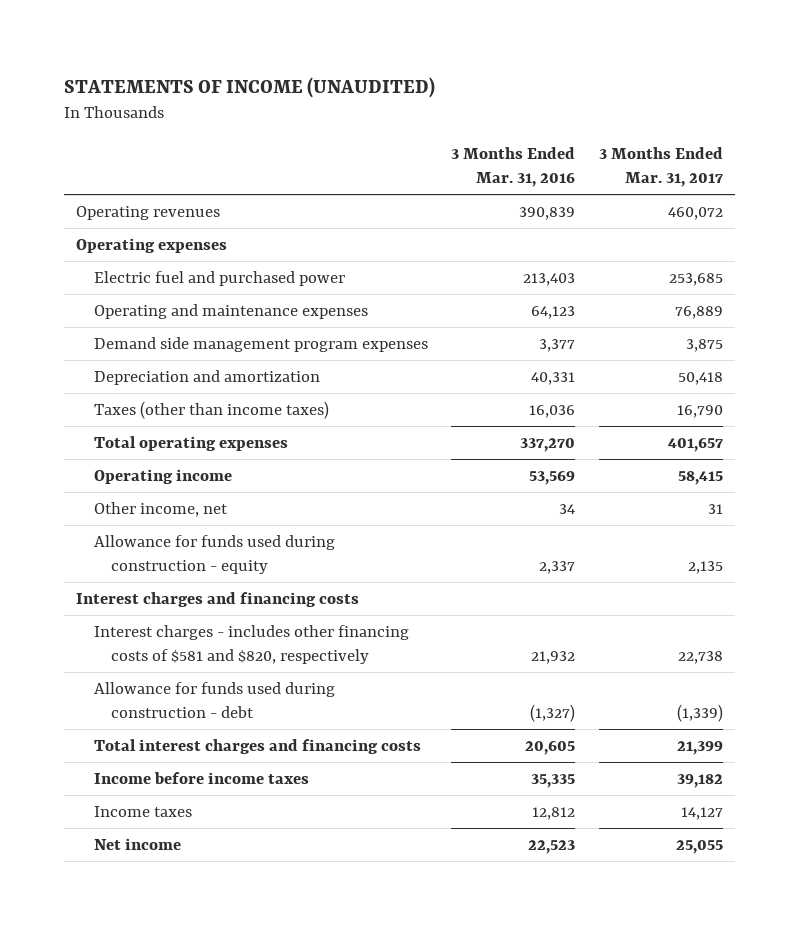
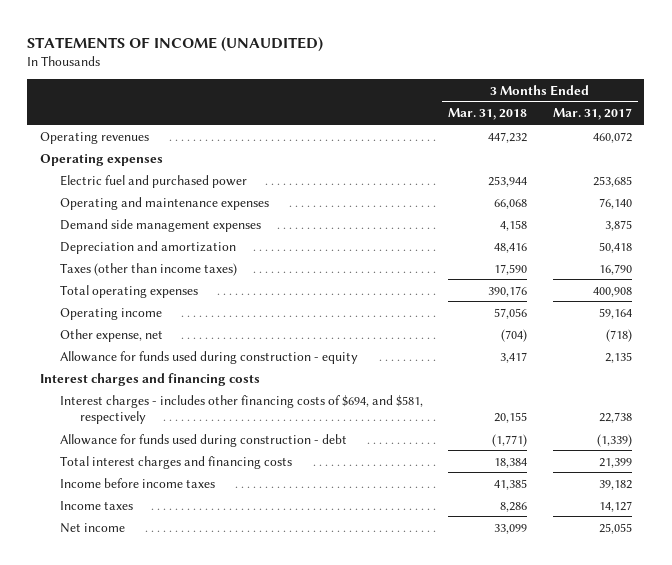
- | 3 Months Ended Mar. 31, 2016 | 3 Months Ended Mar. 31, 2017
+ | 3 Months Ended Mar. 31, 2018 | 3 Months Ended Mar. 31, 2017
- Operating and maintenance expenses | 64,123 | 76,889
- Demand side management program expenses | 3,377 | 3,875
+ Operating and maintenance expenses | 66,068 | 76,140
+ Demand side management expenses | 4,158 | 3,875
- Total operating expenses | 337,270 | 401,657
- Operating income | 53,569 | 58,415
- Other income, net | 34 | 31
+ Total operating expenses | 390,176 | 400,908
+ Operating income | 57,056 | 59,164
+ Other expense, net | (704) | (718)
- Interest charges - includes other financing costs of $581 and $820, respectively | 21,932 | 22,738
+ Interest charges - includes other financing costs of $694, and $581, respectively | 20,155 | 22,738

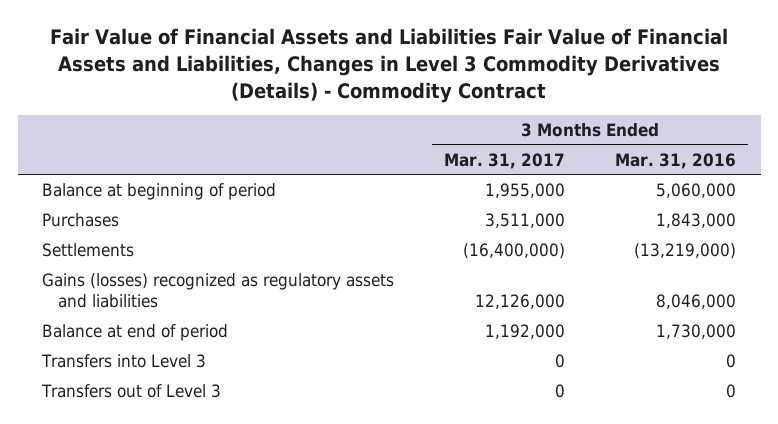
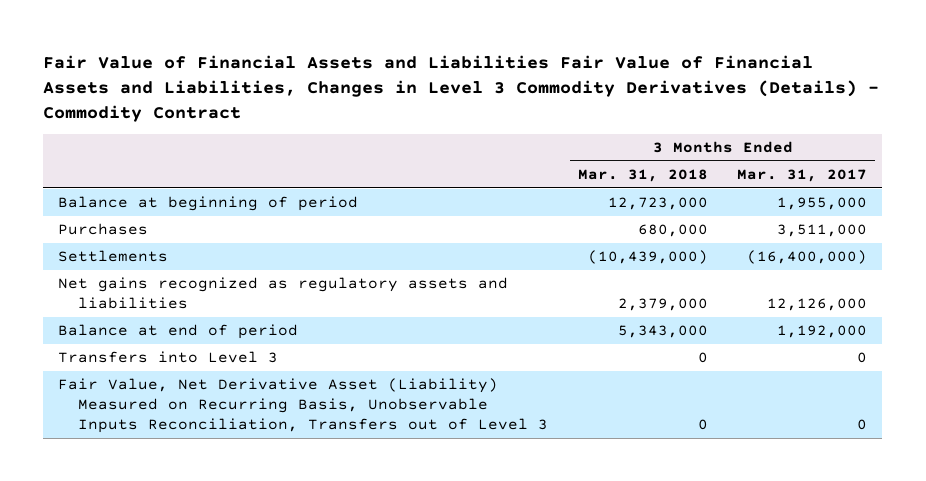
- | 3 Months Ended Mar. 31, 2017 | 3 Months Ended Mar. 31, 2016
+ | 3 Months Ended Mar. 31, 2018 | 3 Months Ended Mar. 31, 2017
- Gains (losses) recognized as regulatory assets and liabilities | 12,126,000 | 8,046,000
+ Net gains recognized as regulatory assets and liabilities | 2,379,000 | 12,126,000
- Transfers out of Level 3 | 0 | 0
+ Fair Value, Net Derivative Asset (Liability) Measured on Recurring Basis, Unobservable Inputs Reconciliation, Transfers out of Level 3 | 0 | 0

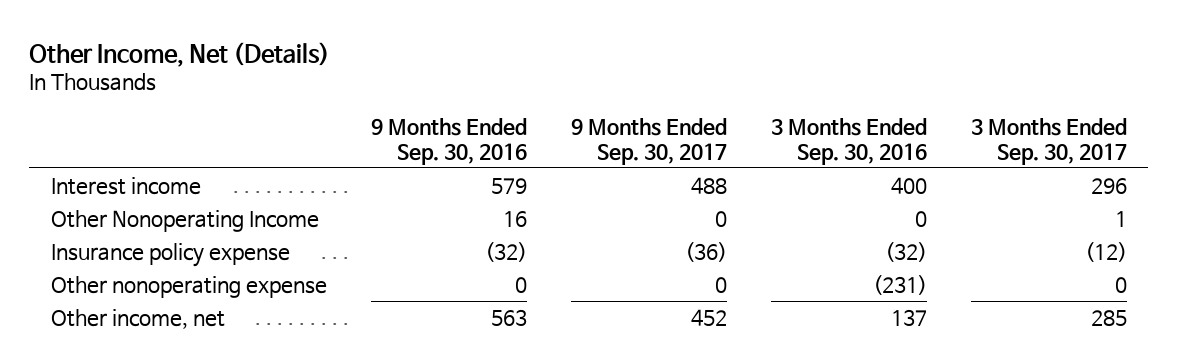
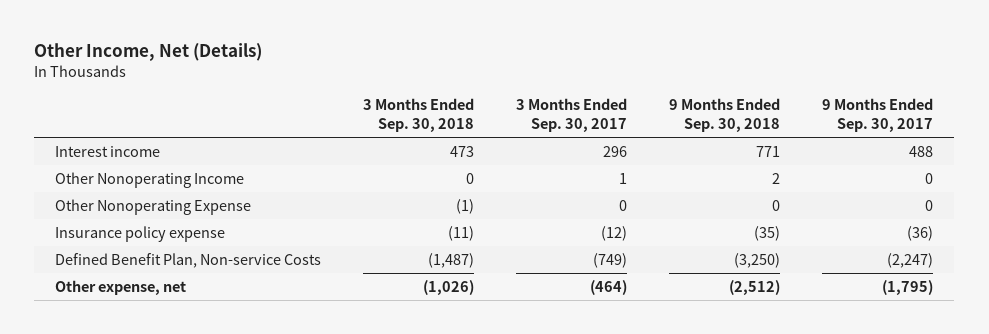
- | 9 Months Ended Sep. 30, 2016 | 9 Months Ended Sep. 30, 2017 | 3 Months Ended Sep. 30, 2016 | 3 Months Ended Sep. 30, 2017
+ | 3 Months Ended Sep. 30, 2018 | 3 Months Ended Sep. 30, 2017 | 9 Months Ended Sep. 30, 2018 | 9 Months Ended Sep. 30, 2017
+ Other Nonoperating Expense | (1) | 0 | 0 | 0
- Other nonoperating expense | 0 | 0 | (231) | 0
- Other income, net | 563 | 452 | 137 | 285
+ Defined Benefit Plan, Non-service Costs | (1,487) | (749) | (3,250) | (2,247)
+ Other expense, net | (1,026) | (464) | (2,512) | (1,795)

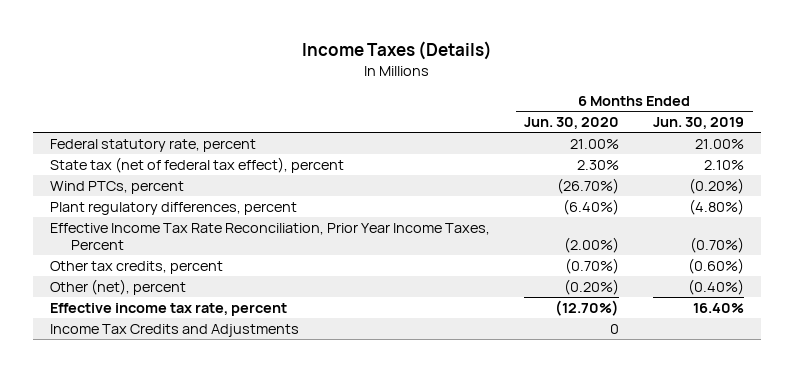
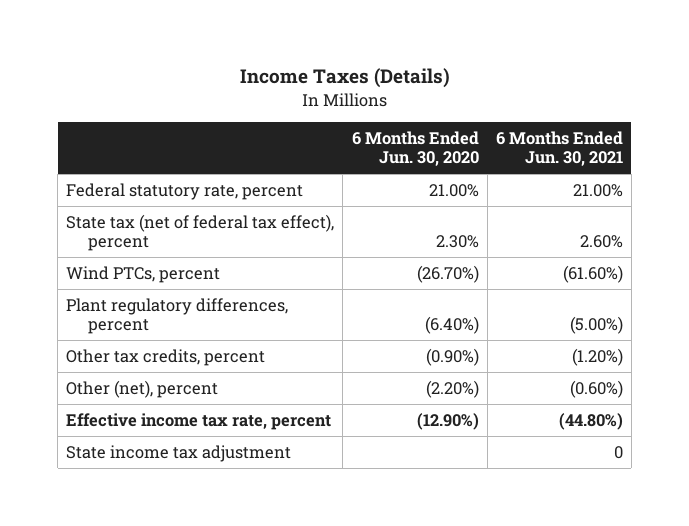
- | 6 Months Ended Jun. 30, 2020 | 6 Months Ended Jun. 30, 2019
+ | 6 Months Ended Jun. 30, 2020 | 6 Months Ended Jun. 30, 2021
- Effective Income Tax Rate Reconciliation, Prior Year Income Taxes, Percent | (2.00%) | (0.70%)
- Other tax credits, percent | (0.70%) | (0.60%)
- Other (net), percent | (0.20%) | (0.40%)
- Effective income tax rate, percent | (12.70%) | 16.40%
- Income Tax Credits and Adjustments | 0 |
+ Other tax credits, percent | (0.90%) | (1.20%)
+ Other (net), percent | (2.20%) | (0.60%)
+ Effective income tax rate, percent | (12.90%) | (44.80%)
+ State income tax adjustment | | 0

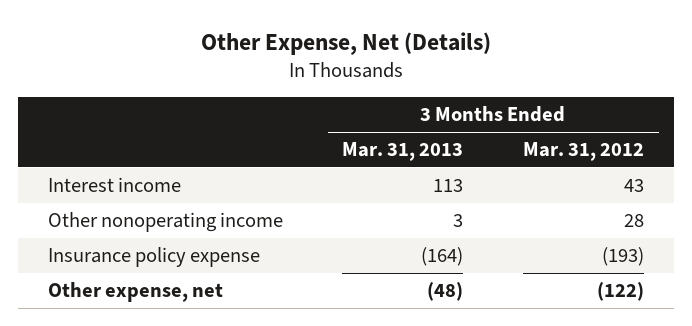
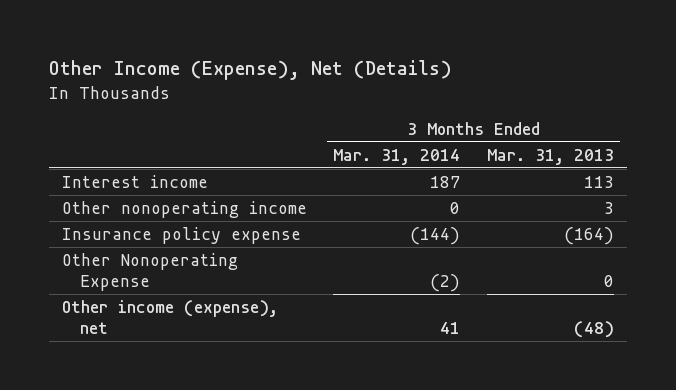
- Other Expense, Net (Details)
+ Other Income (Expense), Net (Details)
- | 3 Months Ended Mar. 31, 2013 | 3 Months Ended Mar. 31, 2012
+ | 3 Months Ended Mar. 31, 2014 | 3 Months Ended Mar. 31, 2013
- Other expense, net | (48) | (122)
+ Other Nonoperating Expense | (2) | 0
+ Other income (expense), net | 41 | (48)

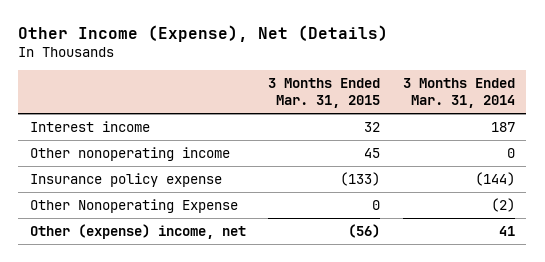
- | 3 Months Ended Mar. 31, 2014 | 3 Months Ended Mar. 31, 2013
+ | 3 Months Ended Mar. 31, 2015 | 3 Months Ended Mar. 31, 2014
- Other income (expense), net | 41 | (48)
+ Other (expense) income, net | (56) | 41

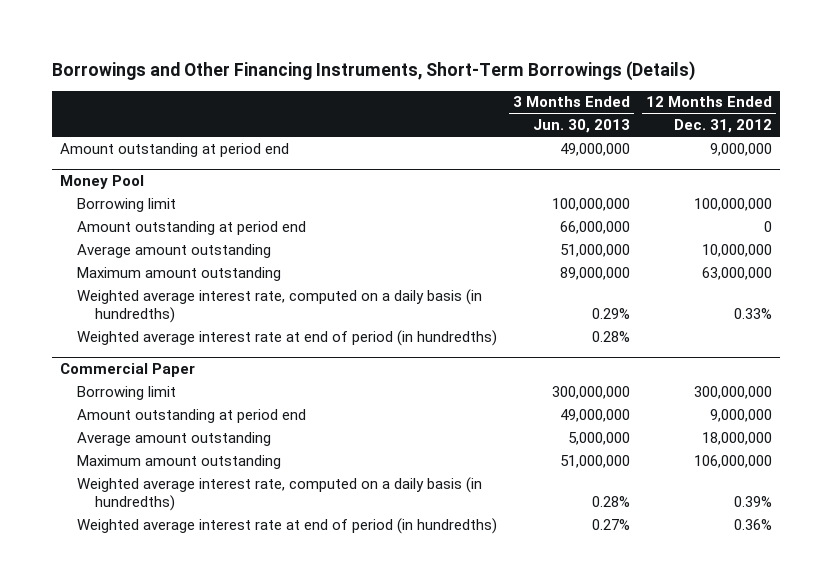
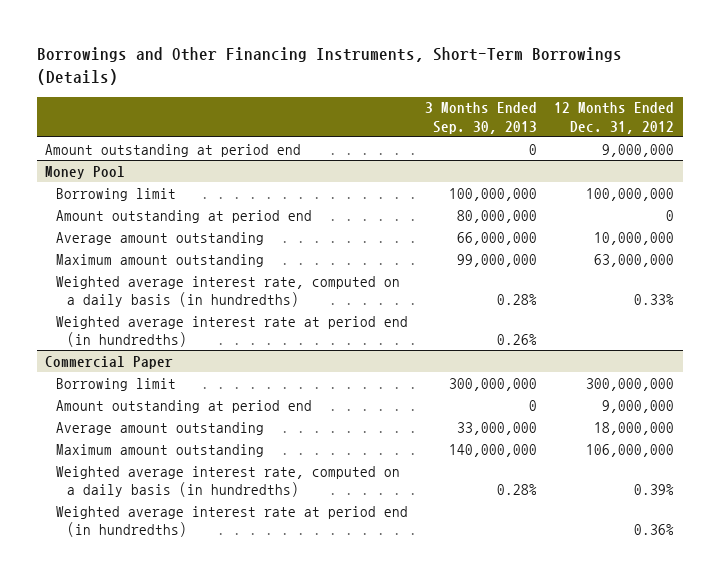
- | 3 Months Ended Jun. 30, 2013 | 12 Months Ended Dec. 31, 2012
+ | 3 Months Ended Sep. 30, 2013 | 12 Months Ended Dec. 31, 2012
@ Money Pool
- Weighted average interest rate at end of period (in hundredths) | 0.28% |
+ Weighted average interest rate at period end (in hundredths) | 0.26% |
@ Commercial Paper
- Weighted average interest rate at end of period (in hundredths) | 0.27% | 0.36%
+ Weighted average interest rate at period end (in hundredths) | | 0.36%

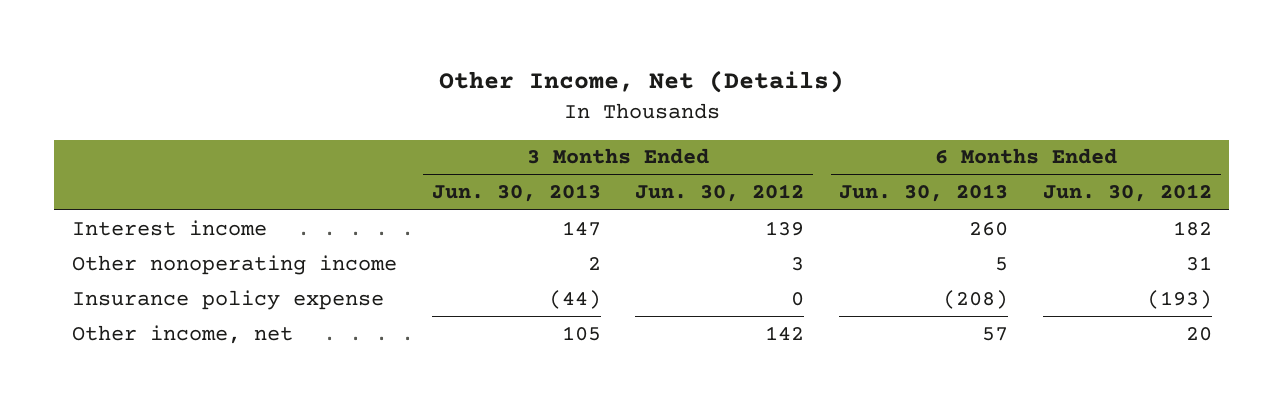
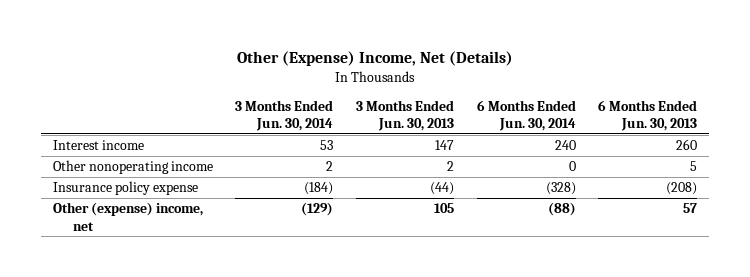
- Other Income, Net (Details)
+ Other (Expense) Income, Net (Details)
- | 3 Months Ended Jun. 30, 2013 | 3 Months Ended Jun. 30, 2012 | 6 Months Ended Jun. 30, 2013 | 6 Months Ended Jun. 30, 2012
+ | 3 Months Ended Jun. 30, 2014 | 3 Months Ended Jun. 30, 2013 | 6 Months Ended Jun. 30, 2014 | 6 Months Ended Jun. 30, 2013
- Other income, net | 105 | 142 | 57 | 20
+ Other (expense) income, net | (129) | 105 | (88) | 57

